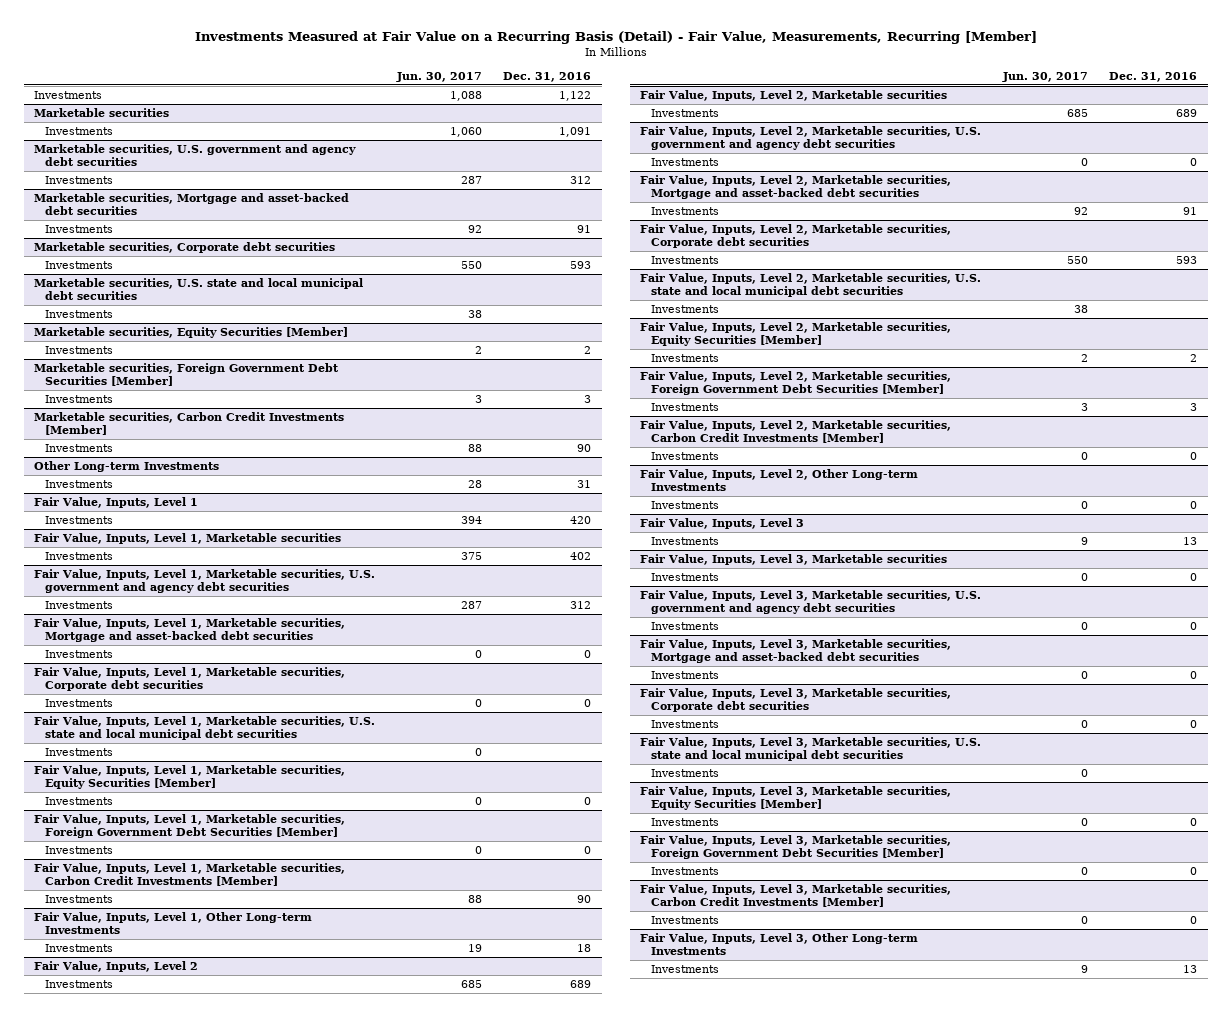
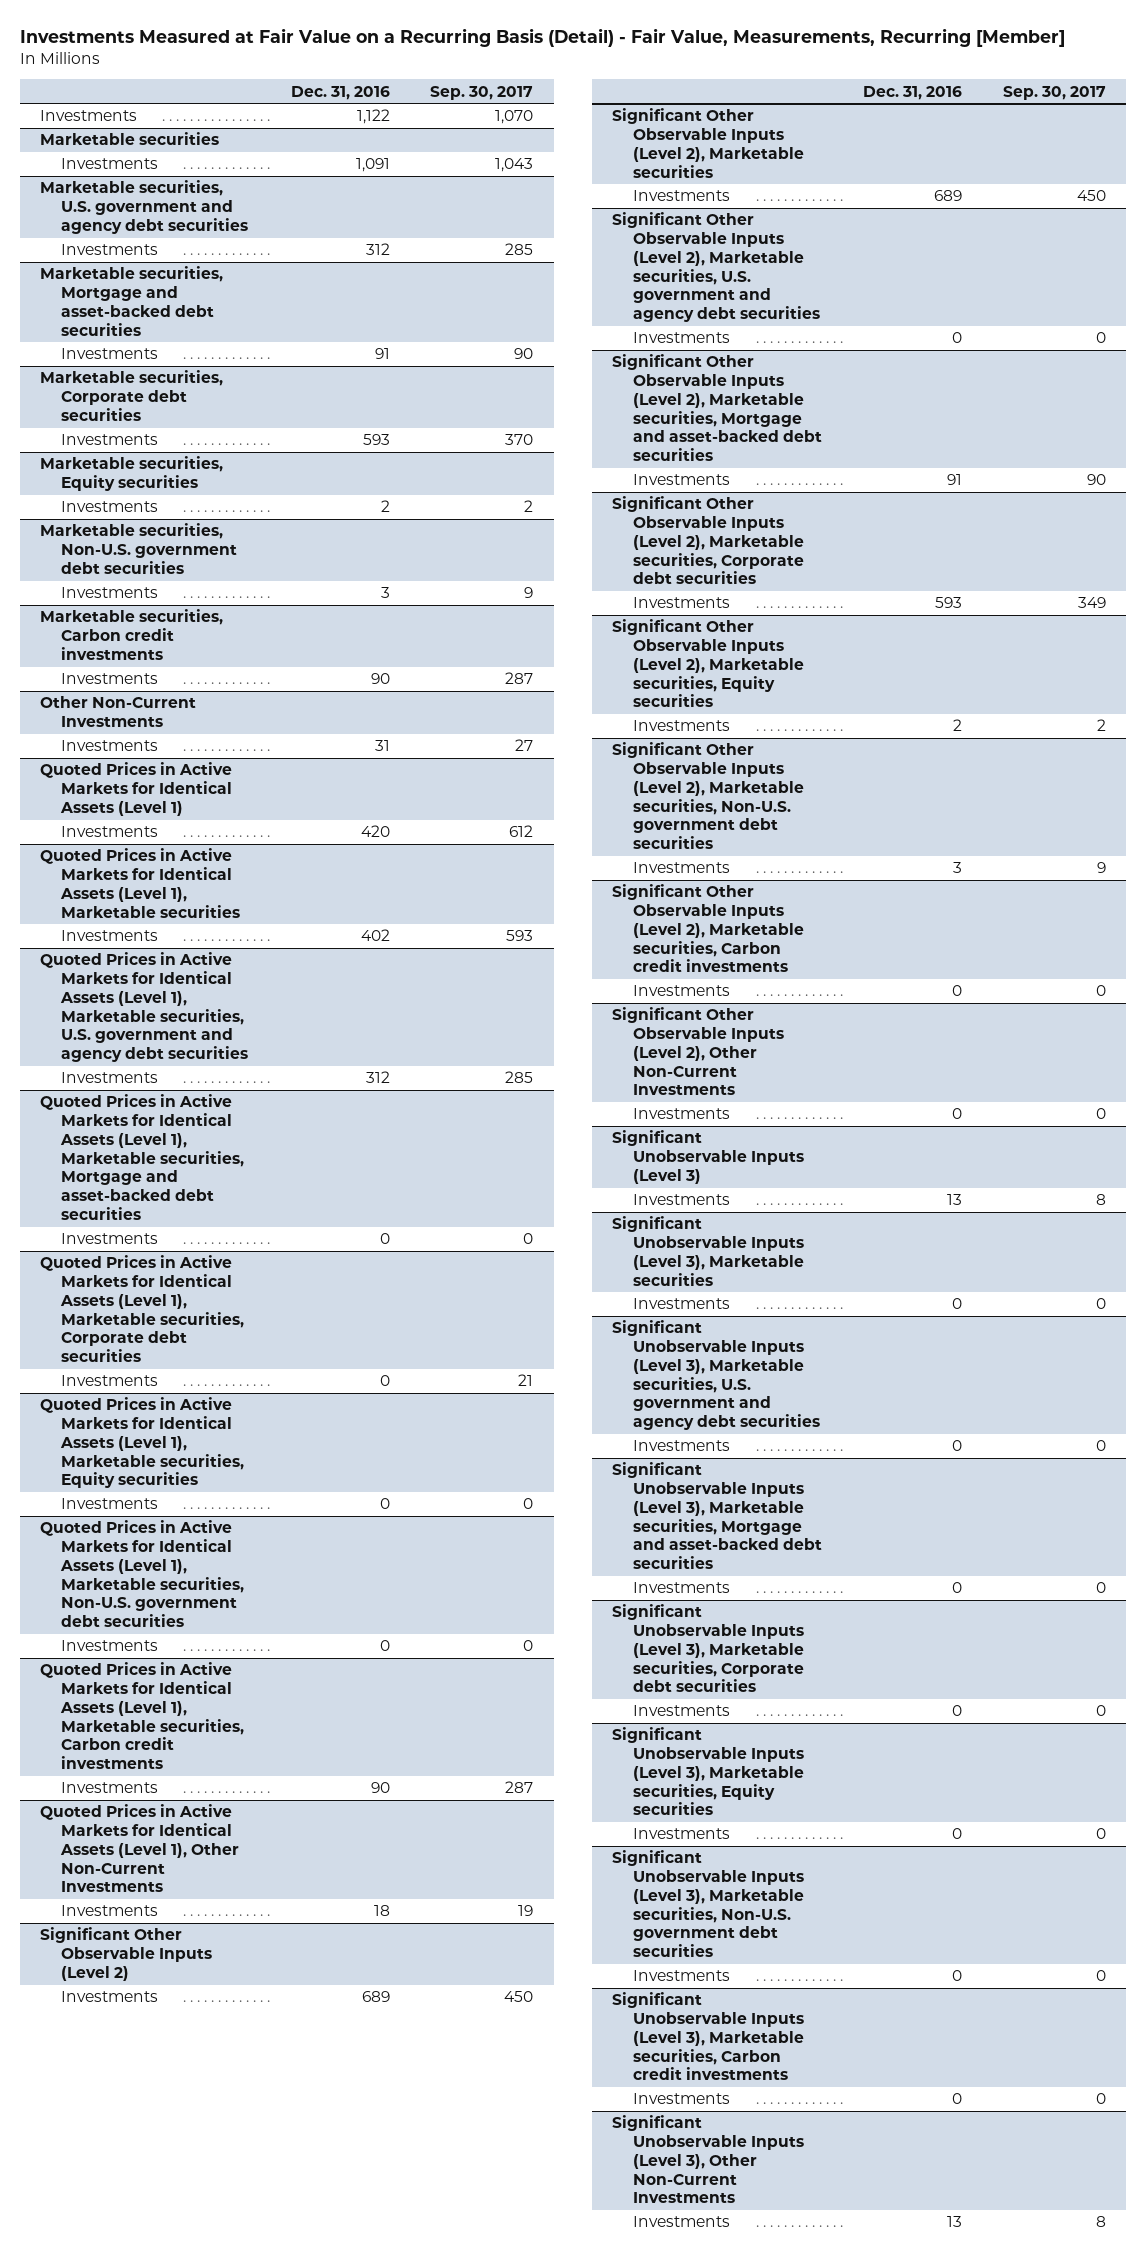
- | Jun. 30, 2017 | Dec. 31, 2016
+ | Dec. 31, 2016 | Sep. 30, 2017
- Marketable securities, U.S. state and local municipal debt securities
- Investments | 38 |
- Marketable securities, Equity Securities [Member]
+ Marketable securities, Equity securities
- Marketable securities, Foreign Government Debt Securities [Member]
+ Marketable securities, Non-U.S. government debt securities
- Marketable securities, Carbon Credit Investments [Member]
+ Marketable securities, Carbon credit investments
- Other Long-term Investments
+ Other Non-Current Investments
- Fair Value, Inputs, Level 1
+ Quoted Prices in Active Markets for Identical Assets (Level 1)
- Fair Value, Inputs, Level 1, Marketable securities
+ Quoted Prices in Active Markets for Identical Assets (Level 1), Marketable securities
- Fair Value, Inputs, Level 1, Marketable securities, U.S. government and agency debt securities
+ Quoted Prices in Active Markets for Identical Assets (Level 1), Marketable securities, U.S. government and agency debt securities
- Fair Value, Inputs, Level 1, Marketable securities, Mortgage and asset-backed debt securities
+ Quoted Prices in Active Markets for Identical Assets (Level 1), Marketable securities, Mortgage and asset-backed debt securities
- Fair Value, Inputs, Level 1, Marketable securities, Corporate debt securities
+ Quoted Prices in Active Markets for Identical Assets (Level 1), Marketable securities, Corporate debt securities
- Fair Value, Inputs, Level 1, Marketable securities, U.S. state and local municipal debt securities
- Investments | 0 |
- Fair Value, Inputs, Level 1, Marketable securities, Equity Securities [Member]
+ Quoted Prices in Active Markets for Identical Assets (Level 1), Marketable securities, Equity securities
- Fair Value, Inputs, Level 1, Marketable securities, Foreign Government Debt Securities [Member]
+ Quoted Prices in Active Markets for Identical Assets (Level 1), Marketable securities, Non-U.S. government debt securities
- Fair Value, Inputs, Level 1, Marketable securities, Carbon Credit Investments [Member]
+ Quoted Prices in Active Markets for Identical Assets (Level 1), Marketable securities, Carbon credit investments
- Fair Value, Inputs, Level 1, Other Long-term Investments
+ Quoted Prices in Active Markets for Identical Assets (Level 1), Other Non-Current Investments
- Fair Value, Inputs, Level 2
+ Significant Other Observable Inputs (Level 2)
- Fair Value, Inputs, Level 2, Marketable securities
+ Significant Other Observable Inputs (Level 2), Marketable securities
- Fair Value, Inputs, Level 2, Marketable securities, U.S. government and agency debt securities
+ Significant Other Observable Inputs (Level 2), Marketable securities, U.S. government and agency debt securities
- Fair Value, Inputs, Level 2, Marketable securities, Mortgage and asset-backed debt securities
+ Significant Other Observable Inputs (Level 2), Marketable securities, Mortgage and asset-backed debt securities
- Fair Value, Inputs, Level 2, Marketable securities, Corporate debt securities
+ Significant Other Observable Inputs (Level 2), Marketable securities, Corporate debt securities
- Fair Value, Inputs, Level 2, Marketable securities, U.S. state and local municipal debt securities
- Investments | 38 |
- Fair Value, Inputs, Level 2, Marketable securities, Equity Securities [Member]
+ Significant Other Observable Inputs (Level 2), Marketable securities, Equity securities
- Fair Value, Inputs, Level 2, Marketable securities, Foreign Government Debt Securities [Member]
+ Significant Other Observable Inputs (Level 2), Marketable securities, Non-U.S. government debt securities
- Fair Value, Inputs, Level 2, Marketable securities, Carbon Credit Investments [Member]
+ Significant Other Observable Inputs (Level 2), Marketable securities, Carbon credit investments
- Fair Value, Inputs, Level 2, Other Long-term Investments
+ Significant Other Observable Inputs (Level 2), Other Non-Current Investments
- Fair Value, Inputs, Level 3
+ Significant Unobservable Inputs (Level 3)
- Fair Value, Inputs, Level 3, Marketable securities
+ Significant Unobservable Inputs (Level 3), Marketable securities
- Fair Value, Inputs, Level 3, Marketable securities, U.S. government and agency debt securities
+ Significant Unobservable Inputs (Level 3), Marketable securities, U.S. government and agency debt securities
- Fair Value, Inputs, Level 3, Marketable securities, Mortgage and asset-backed debt securities
+ Significant Unobservable Inputs (Level 3), Marketable securities, Mortgage and asset-backed debt securities
- Fair Value, Inputs, Level 3, Marketable securities, Corporate debt securities
+ Significant Unobservable Inputs (Level 3), Marketable securities, Corporate debt securities
- Fair Value, Inputs, Level 3, Marketable securities, U.S. state and local municipal debt securities
- Investments | 0 |
- Fair Value, Inputs, Level 3, Marketable securities, Equity Securities [Member]
+ Significant Unobservable Inputs (Level 3), Marketable securities, Equity securities
- Fair Value, Inputs, Level 3, Marketable securities, Foreign Government Debt Securities [Member]
+ Significant Unobservable Inputs (Level 3), Marketable securities, Non-U.S. government debt securities
- Fair Value, Inputs, Level 3, Marketable securities, Carbon Credit Investments [Member]
+ Significant Unobservable Inputs (Level 3), Marketable securities, Carbon credit investments
- Fair Value, Inputs, Level 3, Other Long-term Investments
+ Significant Unobservable Inputs (Level 3), Other Non-Current Investments

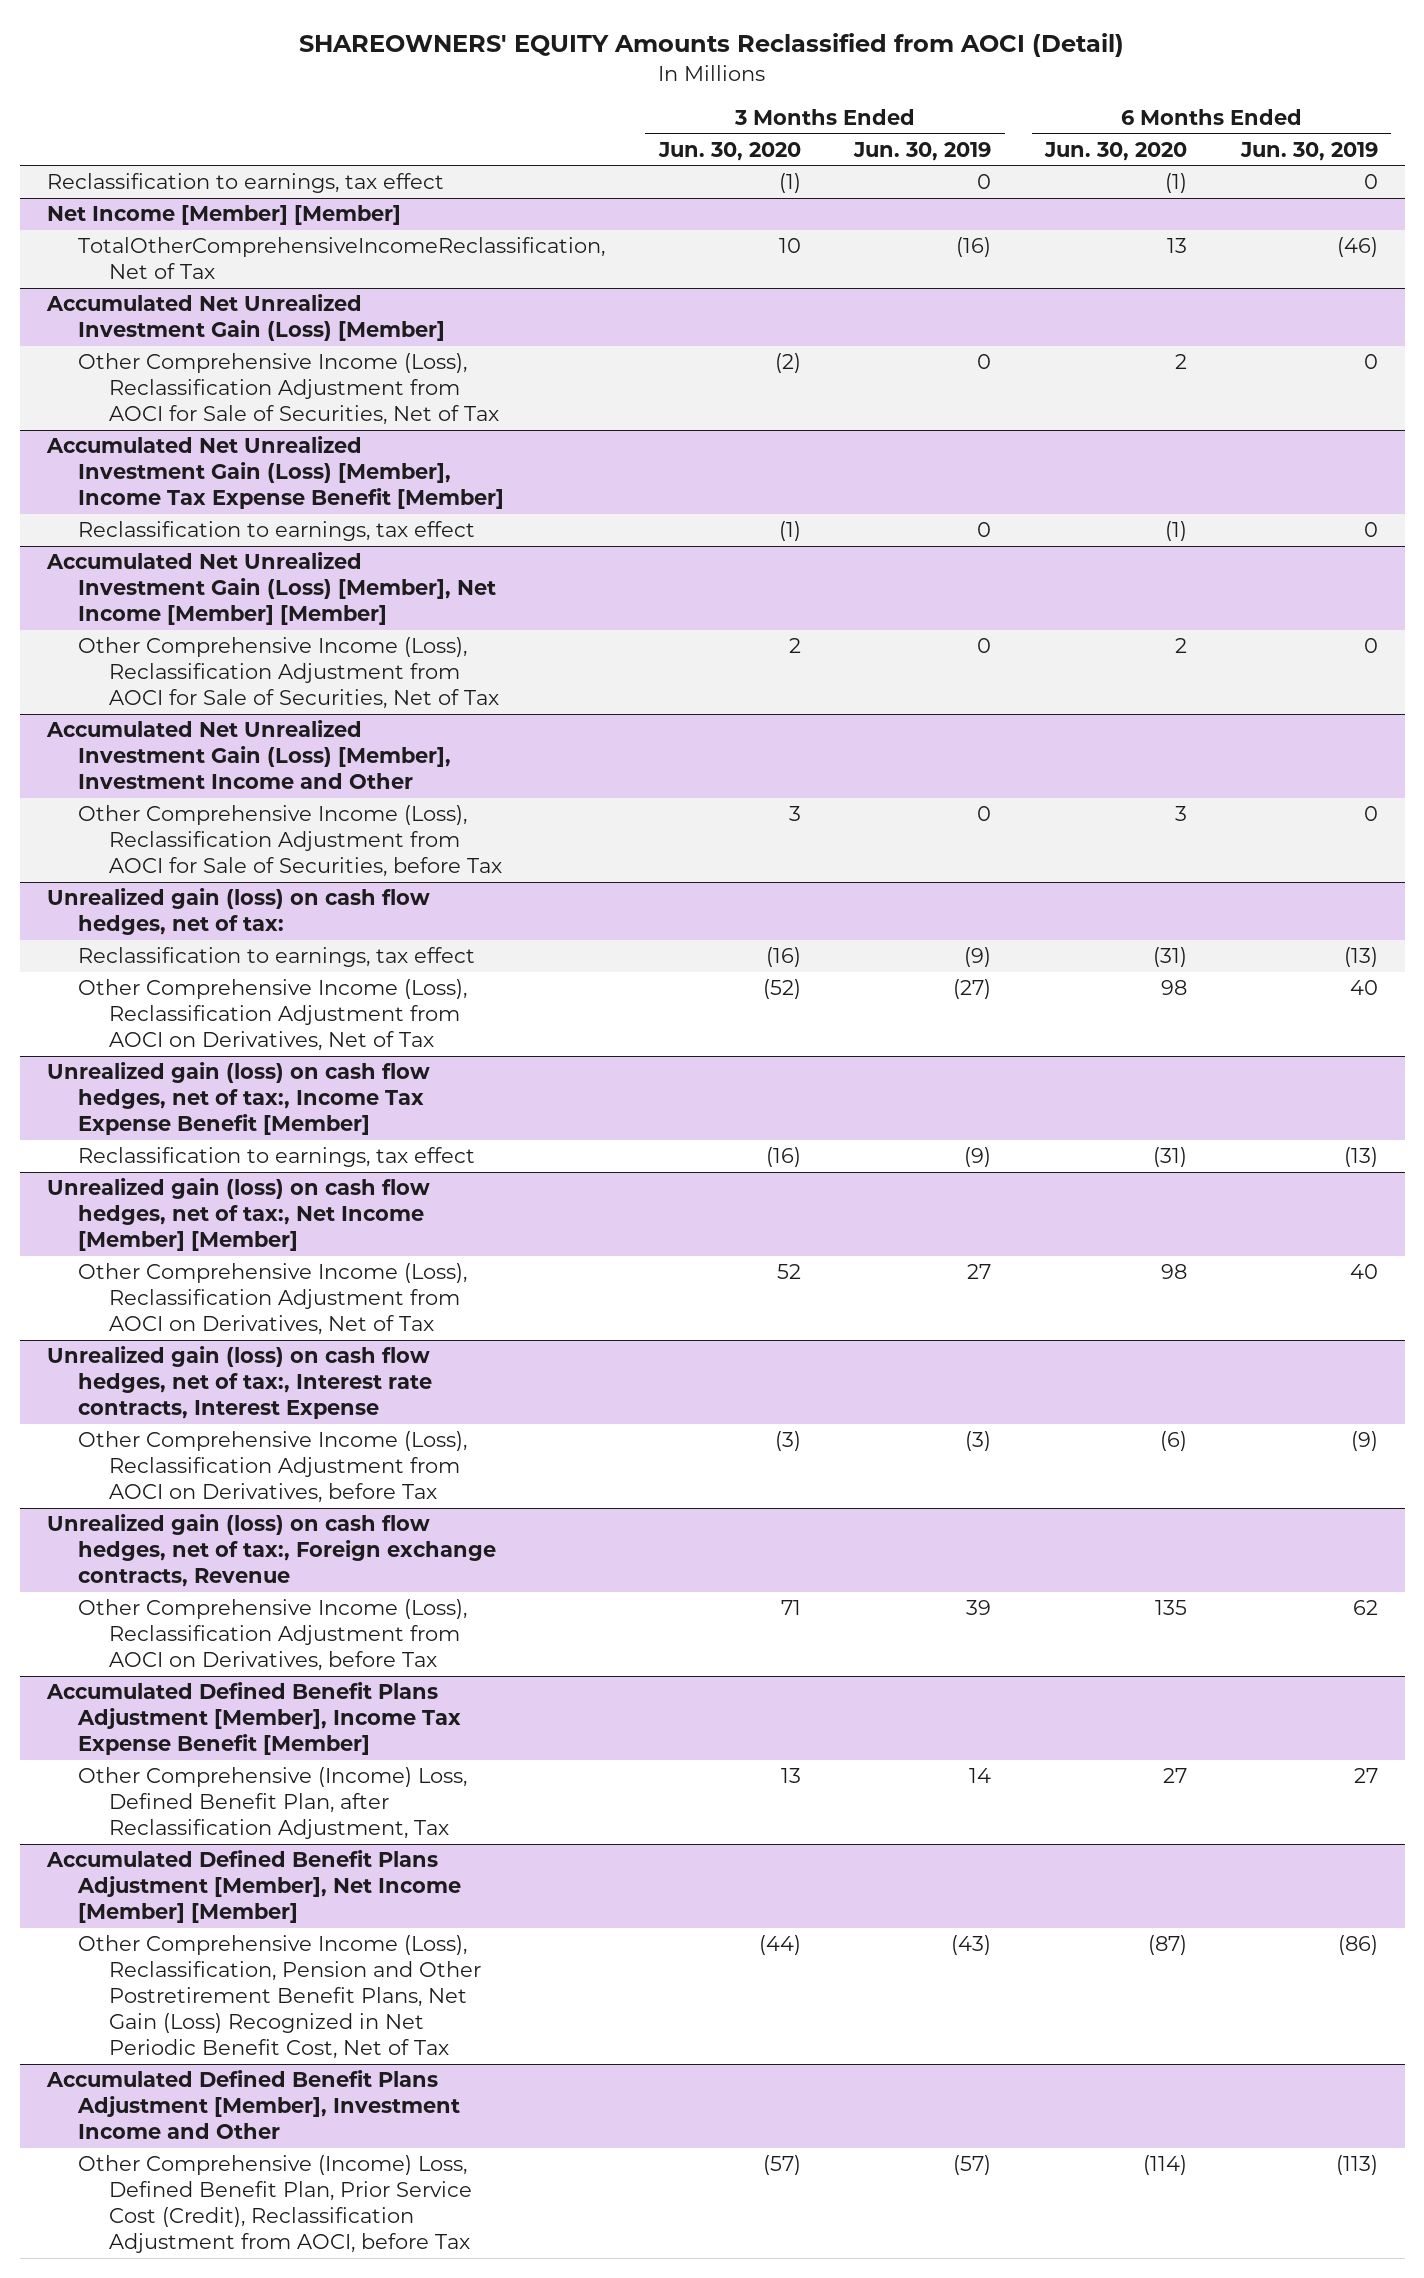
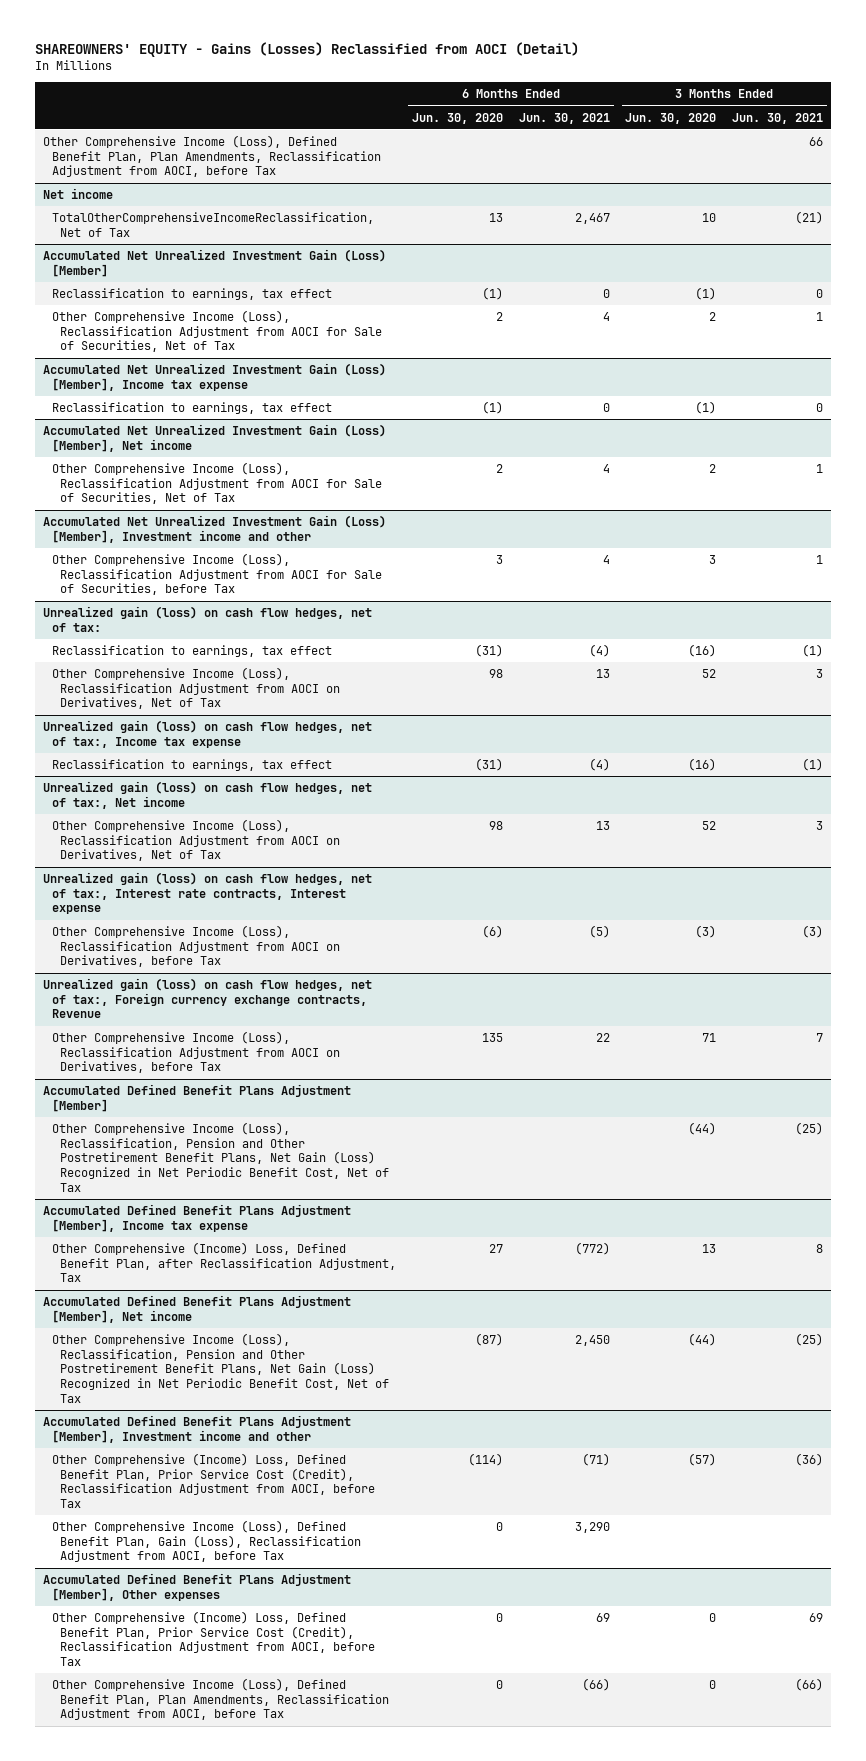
- SHAREOWNERS' EQUITY Amounts Reclassified from AOCI (Detail)
+ SHAREOWNERS' EQUITY - Gains (Losses) Reclassified from AOCI (Detail)
- | 3 Months Ended Jun. 30, 2020 | 3 Months Ended Jun. 30, 2019 | 6 Months Ended Jun. 30, 2020 | 6 Months Ended Jun. 30, 2019
+ | 6 Months Ended Jun. 30, 2020 | 6 Months Ended Jun. 30, 2021 | 3 Months Ended Jun. 30, 2020 | 3 Months Ended Jun. 30, 2021
- Reclassification to earnings, tax effect | (1) | 0 | (1) | 0
- Net Income [Member] [Member]
+ Other Comprehensive Income (Loss), Defined Benefit Plan, Plan Amendments, Reclassification Adjustment from AOCI, before Tax | | | | 66
+ Net income
@ Accumulated Net Unrealized Investment Gain (Loss) [Member]
- Other Comprehensive Income (Loss), Reclassification Adjustment from AOCI for Sale of Securities, Net of Tax | (2) | 0 | 2 | 0
- Accumulated Net Unrealized Investment Gain (Loss) [Member], Income Tax Expense Benefit [Member]
- Accumulated Net Unrealized Investment Gain (Loss) [Member], Net Income [Member] [Member]
- Accumulated Net Unrealized Investment Gain (Loss) [Member], Investment Income and Other
+ Accumulated Net Unrealized Investment Gain (Loss) [Member], Income tax expense
+ Reclassification to earnings, tax effect | (1) | 0 | (1) | 0
+ Accumulated Net Unrealized Investment Gain (Loss) [Member], Net income
+ Other Comprehensive Income (Loss), Reclassification Adjustment from AOCI for Sale of Securities, Net of Tax | 2 | 4 | 2 | 1
+ Accumulated Net Unrealized Investment Gain (Loss) [Member], Investment income and other
@ Unrealized gain (loss) on cash flow hedges, net of tax:
- Other Comprehensive Income (Loss), Reclassification Adjustment from AOCI on Derivatives, Net of Tax | (52) | (27) | 98 | 40
- Unrealized gain (loss) on cash flow hedges, net of tax:, Income Tax Expense Benefit [Member]
@ Unrealized gain (loss) on cash flow hedges, net of tax:
+ Other Comprehensive Income (Loss), Reclassification Adjustment from AOCI on Derivatives, Net of Tax | 98 | 13 | 52 | 3
+ Unrealized gain (loss) on cash flow hedges, net of tax:, Income tax expense
- Unrealized gain (loss) on cash flow hedges, net of tax:, Net Income [Member] [Member]
+ Unrealized gain (loss) on cash flow hedges, net of tax:, Net income
- Unrealized gain (loss) on cash flow hedges, net of tax:, Interest rate contracts, Interest Expense
+ Unrealized gain (loss) on cash flow hedges, net of tax:, Interest rate contracts, Interest expense
- Unrealized gain (loss) on cash flow hedges, net of tax:, Foreign exchange contracts, Revenue
+ Unrealized gain (loss) on cash flow hedges, net of tax:, Foreign currency exchange contracts, Revenue
- Accumulated Defined Benefit Plans Adjustment [Member], Income Tax Expense Benefit [Member]
+ Accumulated Defined Benefit Plans Adjustment [Member]
+ Other Comprehensive Income (Loss), Reclassification, Pension and Other Postretirement Benefit Plans, Net Gain (Loss) Recognized in Net Periodic Benefit Cost, Net of Tax | | | (44) | (25)
+ Accumulated Defined Benefit Plans Adjustment [Member], Income tax expense
- Accumulated Defined Benefit Plans Adjustment [Member], Net Income [Member] [Member]
+ Accumulated Defined Benefit Plans Adjustment [Member], Net income
- Accumulated Defined Benefit Plans Adjustment [Member], Investment Income and Other
+ Accumulated Defined Benefit Plans Adjustment [Member], Investment income and other
+ Other Comprehensive Income (Loss), Defined Benefit Plan, Gain (Loss), Reclassification Adjustment from AOCI, before Tax | 0 | 3,290 | |
+ Accumulated Defined Benefit Plans Adjustment [Member], Other expenses
+ Other Comprehensive (Income) Loss, Defined Benefit Plan, Prior Service Cost (Credit), Reclassification Adjustment from AOCI, before Tax | 0 | 69 | 0 | 69
+ Other Comprehensive Income (Loss), Defined Benefit Plan, Plan Amendments, Reclassification Adjustment from AOCI, before Tax | 0 | (66) | 0 | (66)

